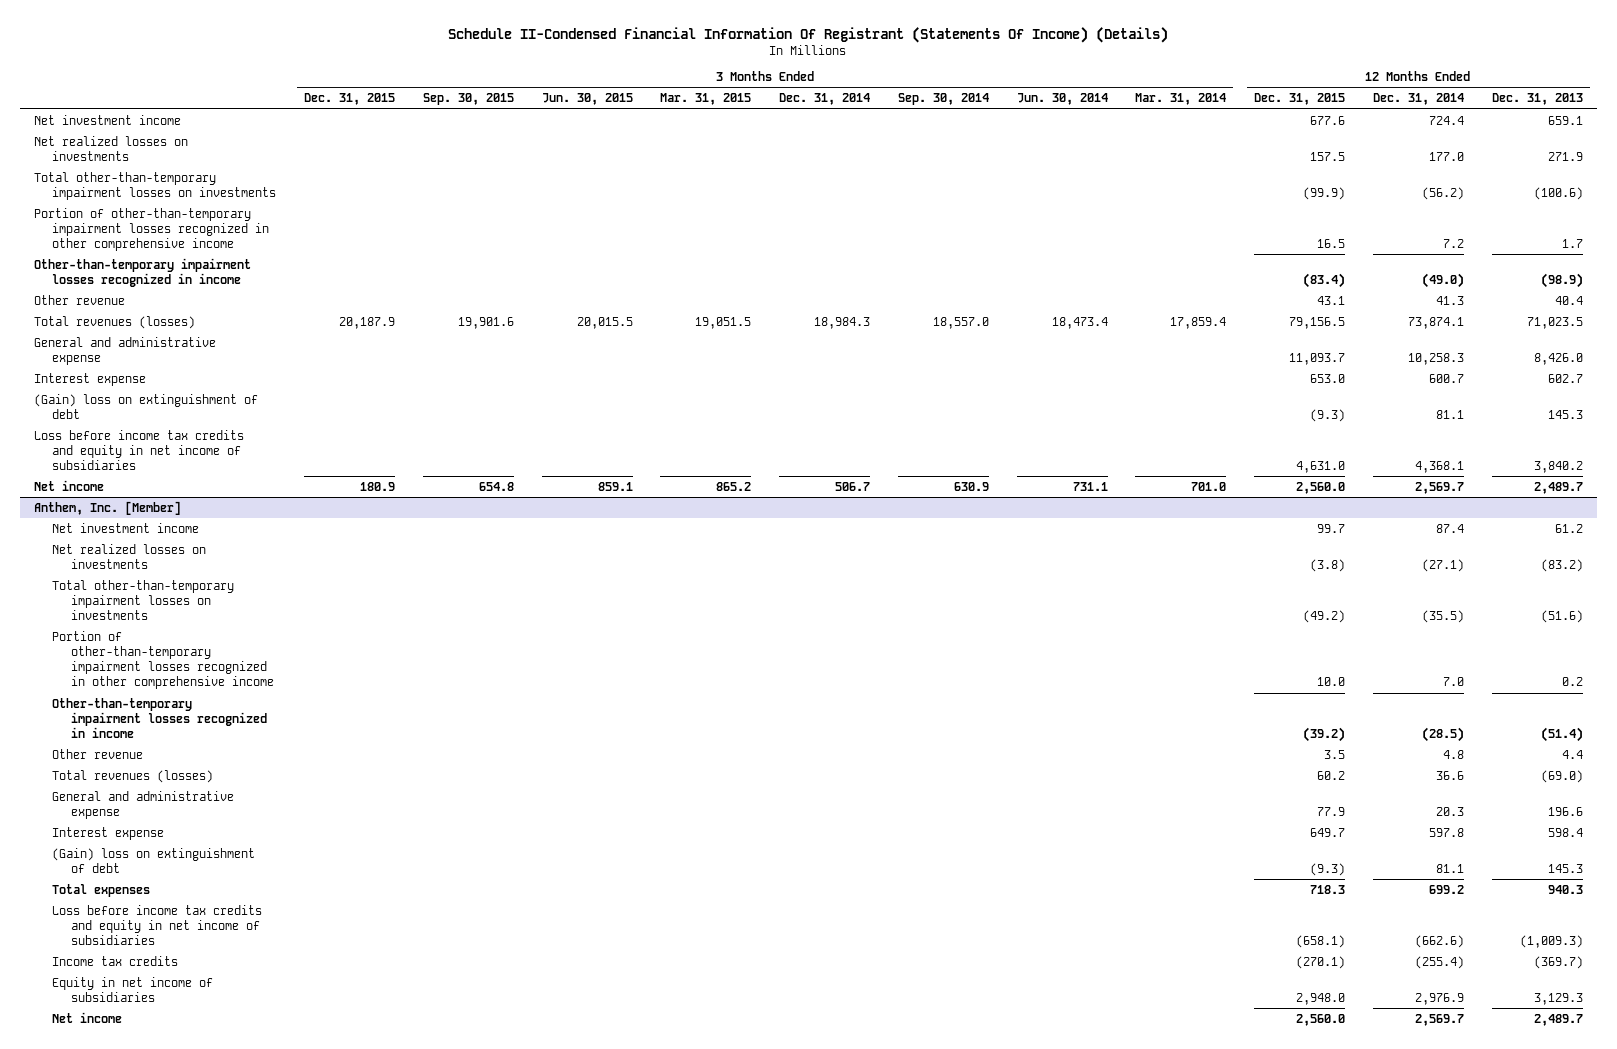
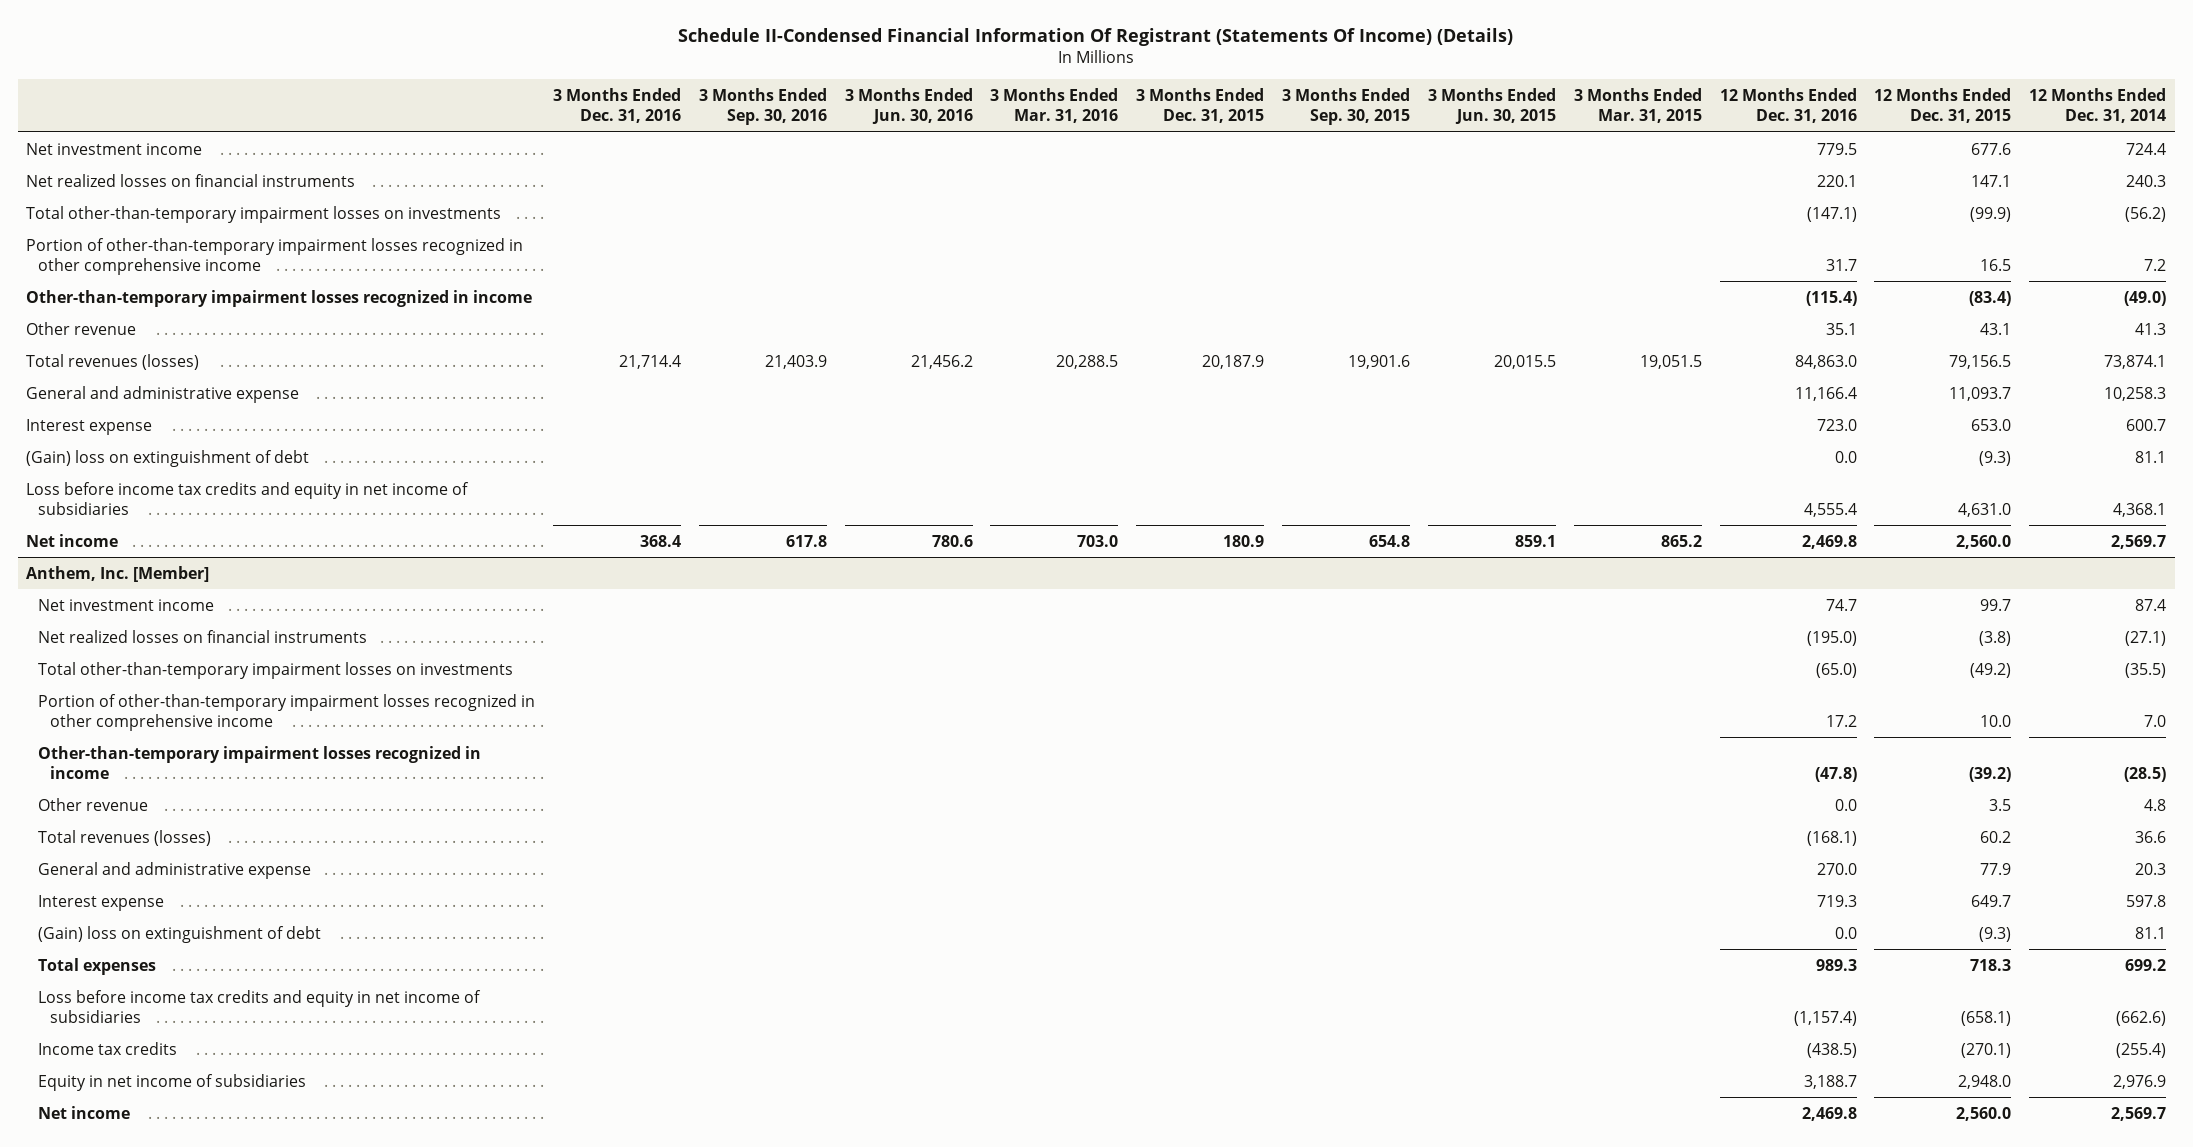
- | 3 Months Ended Dec. 31, 2015 | 3 Months Ended Sep. 30, 2015 | 3 Months Ended Jun. 30, 2015 | 3 Months Ended Mar. 31, 2015 | 3 Months Ended Dec. 31, 2014 | 3 Months Ended Sep. 30, 2014 | 3 Months Ended Jun. 30, 2014 | 3 Months Ended Mar. 31, 2014 | 12 Months Ended Dec. 31, 2015 | 12 Months Ended Dec. 31, 2014 | 12 Months Ended Dec. 31, 2013
+ | 3 Months Ended Dec. 31, 2016 | 3 Months Ended Sep. 30, 2016 | 3 Months Ended Jun. 30, 2016 | 3 Months Ended Mar. 31, 2016 | 3 Months Ended Dec. 31, 2015 | 3 Months Ended Sep. 30, 2015 | 3 Months Ended Jun. 30, 2015 | 3 Months Ended Mar. 31, 2015 | 12 Months Ended Dec. 31, 2016 | 12 Months Ended Dec. 31, 2015 | 12 Months Ended Dec. 31, 2014
- Net realized losses on investments | | | | | | | | | 157.5 | 177.0 | 271.9
+ Net realized losses on financial instruments | | | | | | | | | 220.1 | 147.1 | 240.3
@ Anthem, Inc. [Member]
- Net realized losses on investments | | | | | | | | | (3.8) | (27.1) | (83.2)
+ Net realized losses on financial instruments | | | | | | | | | (195.0) | (3.8) | (27.1)

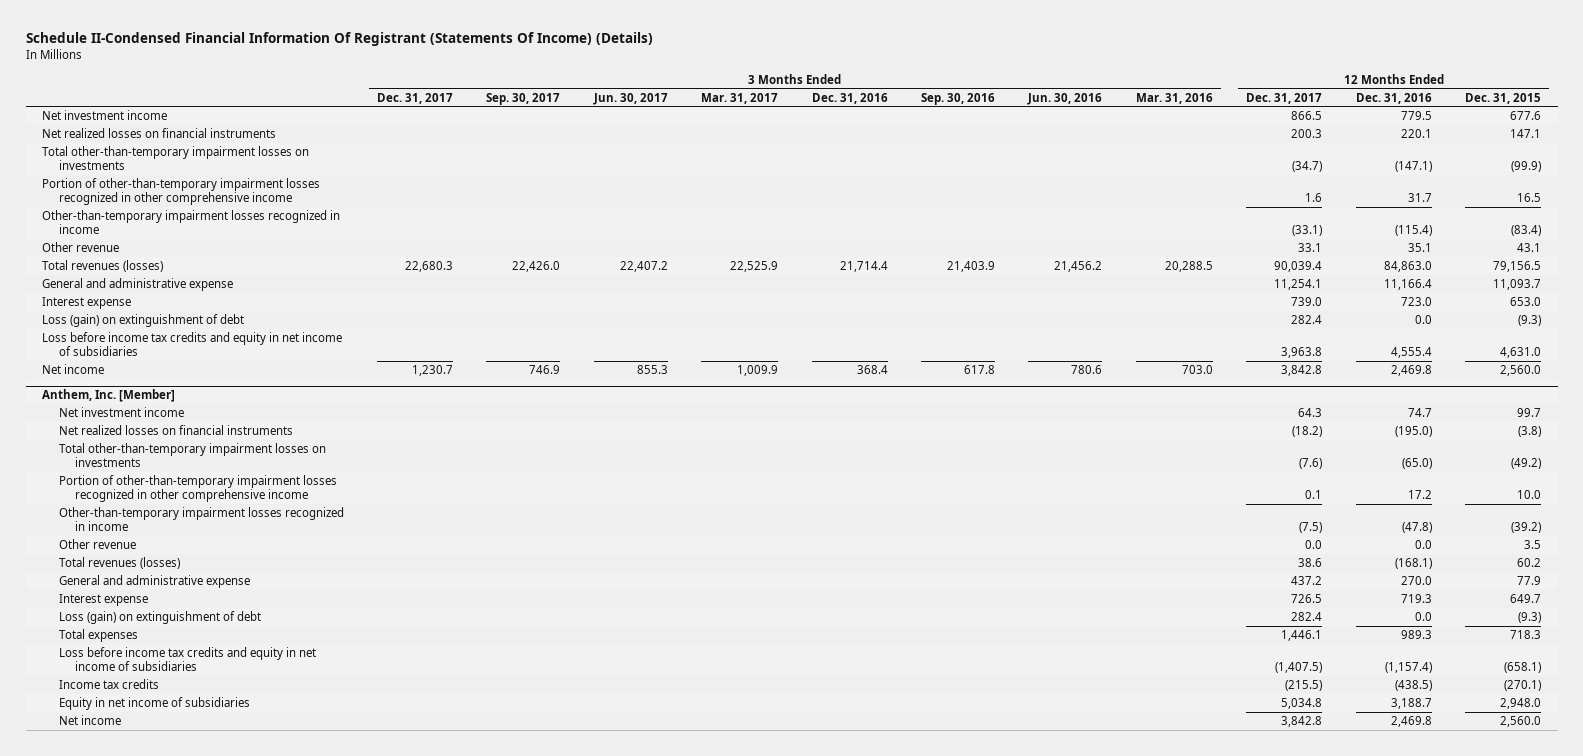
- | 3 Months Ended Dec. 31, 2016 | 3 Months Ended Sep. 30, 2016 | 3 Months Ended Jun. 30, 2016 | 3 Months Ended Mar. 31, 2016 | 3 Months Ended Dec. 31, 2015 | 3 Months Ended Sep. 30, 2015 | 3 Months Ended Jun. 30, 2015 | 3 Months Ended Mar. 31, 2015 | 12 Months Ended Dec. 31, 2016 | 12 Months Ended Dec. 31, 2015 | 12 Months Ended Dec. 31, 2014
+ | 3 Months Ended Dec. 31, 2017 | 3 Months Ended Sep. 30, 2017 | 3 Months Ended Jun. 30, 2017 | 3 Months Ended Mar. 31, 2017 | 3 Months Ended Dec. 31, 2016 | 3 Months Ended Sep. 30, 2016 | 3 Months Ended Jun. 30, 2016 | 3 Months Ended Mar. 31, 2016 | 12 Months Ended Dec. 31, 2017 | 12 Months Ended Dec. 31, 2016 | 12 Months Ended Dec. 31, 2015
- (Gain) loss on extinguishment of debt | | | | | | | | | 0.0 | (9.3) | 81.1
+ Loss (gain) on extinguishment of debt | | | | | | | | | 282.4 | 0.0 | (9.3)
@ Anthem, Inc. [Member]
- (Gain) loss on extinguishment of debt | | | | | | | | | 0.0 | (9.3) | 81.1
+ Loss (gain) on extinguishment of debt | | | | | | | | | 282.4 | 0.0 | (9.3)

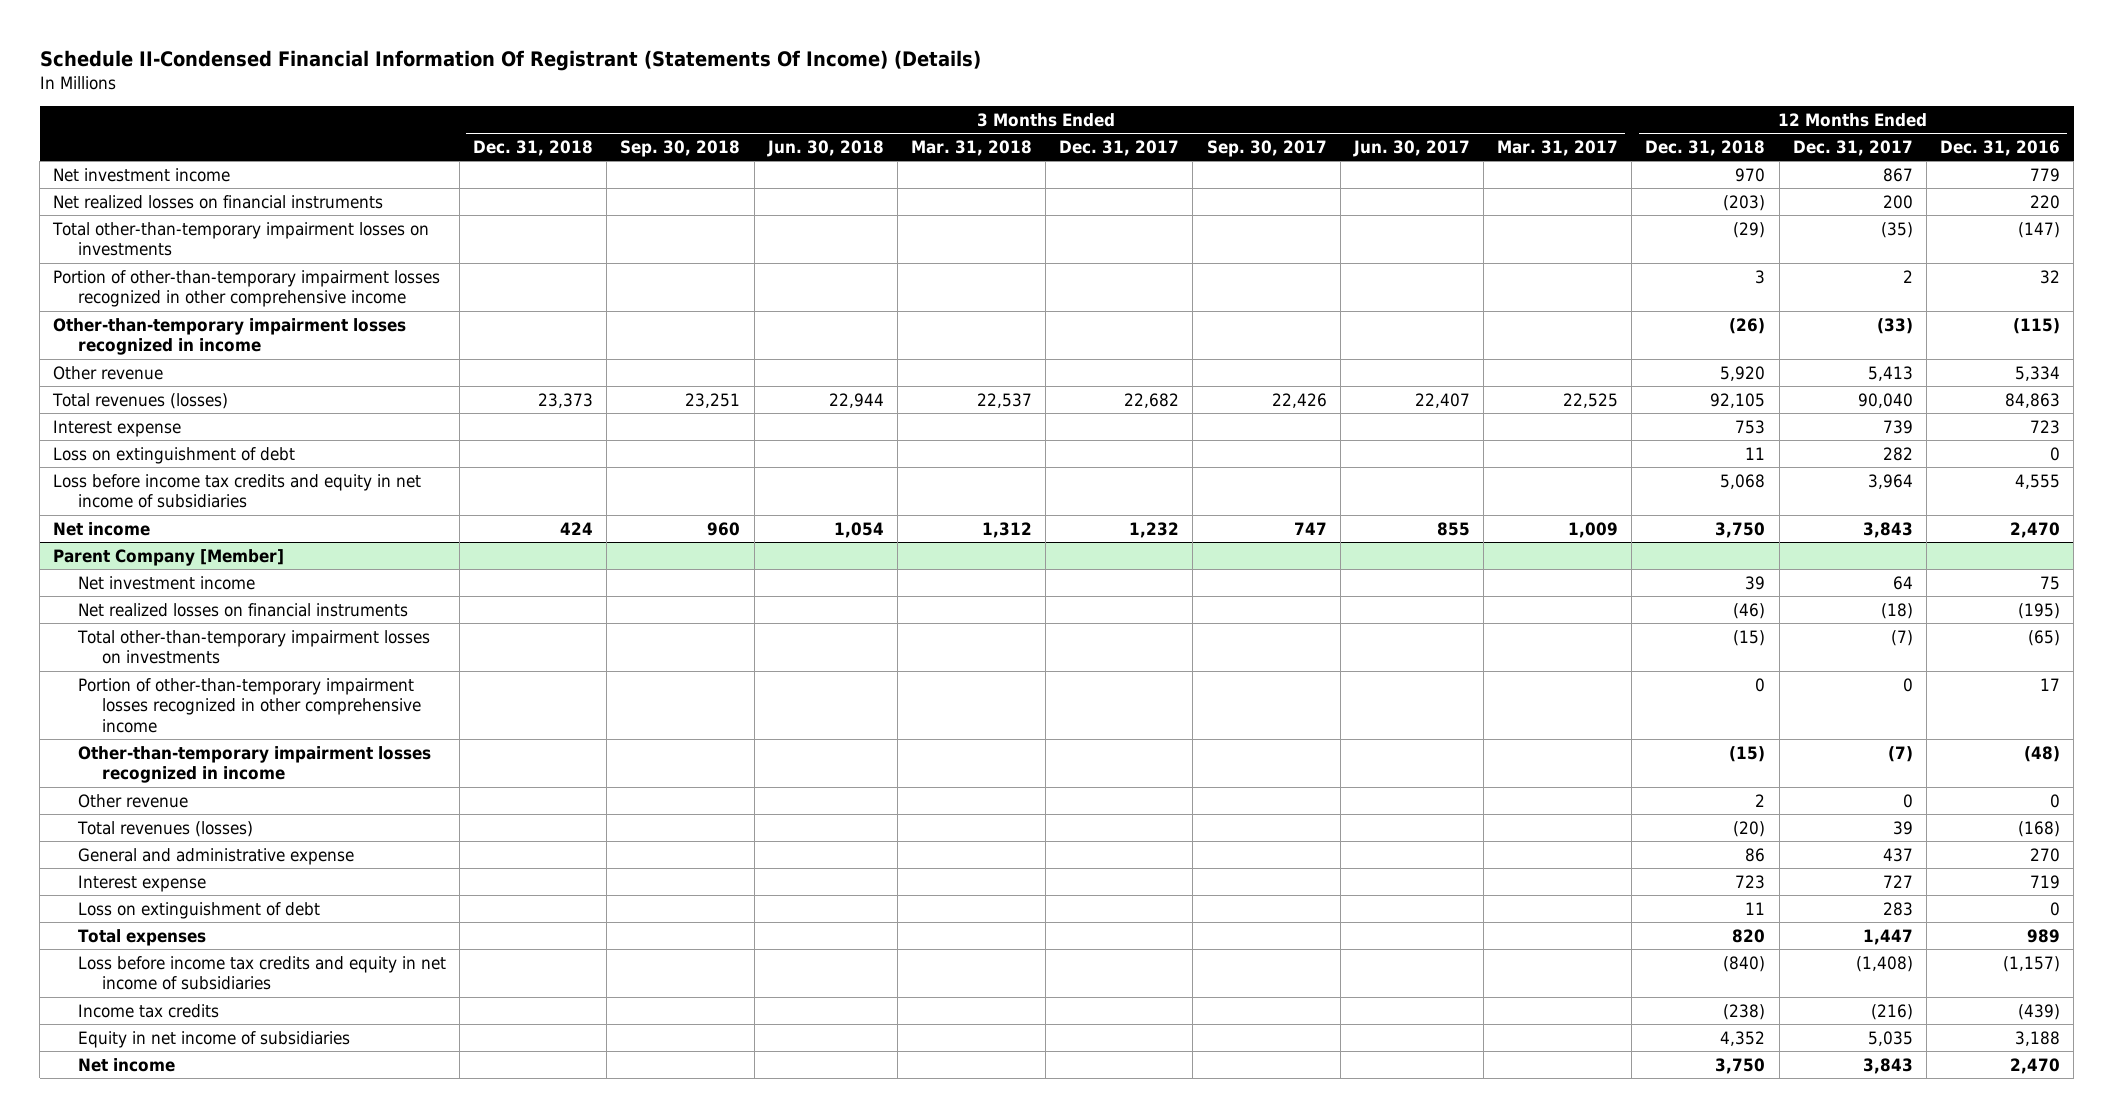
- | 3 Months Ended Dec. 31, 2017 | 3 Months Ended Sep. 30, 2017 | 3 Months Ended Jun. 30, 2017 | 3 Months Ended Mar. 31, 2017 | 3 Months Ended Dec. 31, 2016 | 3 Months Ended Sep. 30, 2016 | 3 Months Ended Jun. 30, 2016 | 3 Months Ended Mar. 31, 2016 | 12 Months Ended Dec. 31, 2017 | 12 Months Ended Dec. 31, 2016 | 12 Months Ended Dec. 31, 2015
+ | 3 Months Ended Dec. 31, 2018 | 3 Months Ended Sep. 30, 2018 | 3 Months Ended Jun. 30, 2018 | 3 Months Ended Mar. 31, 2018 | 3 Months Ended Dec. 31, 2017 | 3 Months Ended Sep. 30, 2017 | 3 Months Ended Jun. 30, 2017 | 3 Months Ended Mar. 31, 2017 | 12 Months Ended Dec. 31, 2018 | 12 Months Ended Dec. 31, 2017 | 12 Months Ended Dec. 31, 2016
- Net investment income | | | | | | | | | 866.5 | 779.5 | 677.6
- Net realized losses on financial instruments | | | | | | | | | 200.3 | 220.1 | 147.1
- Total other-than-temporary impairment losses on investments | | | | | | | | | (34.7) | (147.1) | (99.9)
- Portion of other-than-temporary impairment losses recognized in other comprehensive income | | | | | | | | | 1.6 | 31.7 | 16.5
- Other-than-temporary impairment losses recognized in income | | | | | | | | | (33.1) | (115.4) | (83.4)
- Other revenue | | | | | | | | | 33.1 | 35.1 | 43.1
- Total revenues (losses) | 22,680.3 | 22,426.0 | 22,407.2 | 22,525.9 | 21,714.4 | 21,403.9 | 21,456.2 | 20,288.5 | 90,039.4 | 84,863.0 | 79,156.5
- General and administrative expense | | | | | | | | | 11,254.1 | 11,166.4 | 11,093.7
- Interest expense | | | | | | | | | 739.0 | 723.0 | 653.0
- Loss (gain) on extinguishment of debt | | | | | | | | | 282.4 | 0.0 | (9.3)
- Loss before income tax credits and equity in net income of subsidiaries | | | | | | | | | 3,963.8 | 4,555.4 | 4,631.0
- Net income | 1,230.7 | 746.9 | 855.3 | 1,009.9 | 368.4 | 617.8 | 780.6 | 703.0 | 3,842.8 | 2,469.8 | 2,560.0
- Anthem, Inc. [Member]
- Net investment income | | | | | | | | | 64.3 | 74.7 | 99.7
- Net realized losses on financial instruments | | | | | | | | | (18.2) | (195.0) | (3.8)
- Total other-than-temporary impairment losses on investments | | | | | | | | | (7.6) | (65.0) | (49.2)
- Portion of other-than-temporary impairment losses recognized in other comprehensive income | | | | | | | | | 0.1 | 17.2 | 10.0
- Other-than-temporary impairment losses recognized in income | | | | | | | | | (7.5) | (47.8) | (39.2)
- Other revenue | | | | | | | | | 0.0 | 0.0 | 3.5
- Total revenues (losses) | | | | | | | | | 38.6 | (168.1) | 60.2
- General and administrative expense | | | | | | | | | 437.2 | 270.0 | 77.9
- Interest expense | | | | | | | | | 726.5 | 719.3 | 649.7
- Loss (gain) on extinguishment of debt | | | | | | | | | 282.4 | 0.0 | (9.3)
- Total expenses | | | | | | | | | 1,446.1 | 989.3 | 718.3
- Loss before income tax credits and equity in net income of subsidiaries | | | | | | | | | (1,407.5) | (1,157.4) | (658.1)
- Income tax credits | | | | | | | | | (215.5) | (438.5) | (270.1)
- Equity in net income of subsidiaries | | | | | | | | | 5,034.8 | 3,188.7 | 2,948.0
- Net income | | | | | | | | | 3,842.8 | 2,469.8 | 2,560.0
+ Net investment income | | | | | | | | | 970 | 867 | 779
+ Net realized losses on financial instruments | | | | | | | | | (203) | 200 | 220
+ Total other-than-temporary impairment losses on investments | | | | | | | | | (29) | (35) | (147)
+ Portion of other-than-temporary impairment losses recognized in other comprehensive income | | | | | | | | | 3 | 2 | 32
+ Other-than-temporary impairment losses recognized in income | | | | | | | | | (26) | (33) | (115)
+ Other revenue | | | | | | | | | 5,920 | 5,413 | 5,334
+ Total revenues (losses) | 23,373 | 23,251 | 22,944 | 22,537 | 22,682 | 22,426 | 22,407 | 22,525 | 92,105 | 90,040 | 84,863
+ Interest expense | | | | | | | | | 753 | 739 | 723
+ Loss on extinguishment of debt | | | | | | | | | 11 | 282 | 0
+ Loss before income tax credits and equity in net income of subsidiaries | | | | | | | | | 5,068 | 3,964 | 4,555
+ Net income | 424 | 960 | 1,054 | 1,312 | 1,232 | 747 | 855 | 1,009 | 3,750 | 3,843 | 2,470
+ Parent Company [Member]
+ Net investment income | | | | | | | | | 39 | 64 | 75
+ Net realized losses on financial instruments | | | | | | | | | (46) | (18) | (195)
+ Total other-than-temporary impairment losses on investments | | | | | | | | | (15) | (7) | (65)
+ Portion of other-than-temporary impairment losses recognized in other comprehensive income | | | | | | | | | 0 | 0 | 17
+ Other-than-temporary impairment losses recognized in income | | | | | | | | | (15) | (7) | (48)
+ Other revenue | | | | | | | | | 2 | 0 | 0
+ Total revenues (losses) | | | | | | | | | (20) | 39 | (168)
+ General and administrative expense | | | | | | | | | 86 | 437 | 270
+ Interest expense | | | | | | | | | 723 | 727 | 719
+ Loss on extinguishment of debt | | | | | | | | | 11 | 283 | 0
+ Total expenses | | | | | | | | | 820 | 1,447 | 989
+ Loss before income tax credits and equity in net income of subsidiaries | | | | | | | | | (840) | (1,408) | (1,157)
+ Income tax credits | | | | | | | | | (238) | (216) | (439)
+ Equity in net income of subsidiaries | | | | | | | | | 4,352 | 5,035 | 3,188
+ Net income | | | | | | | | | 3,750 | 3,843 | 2,470

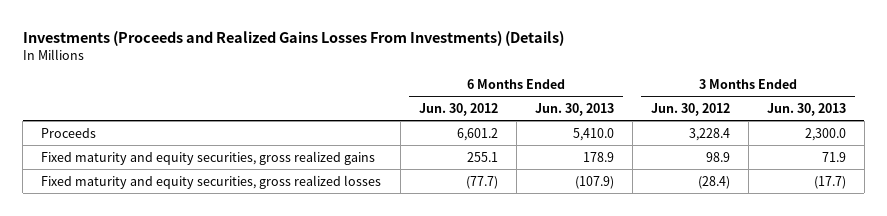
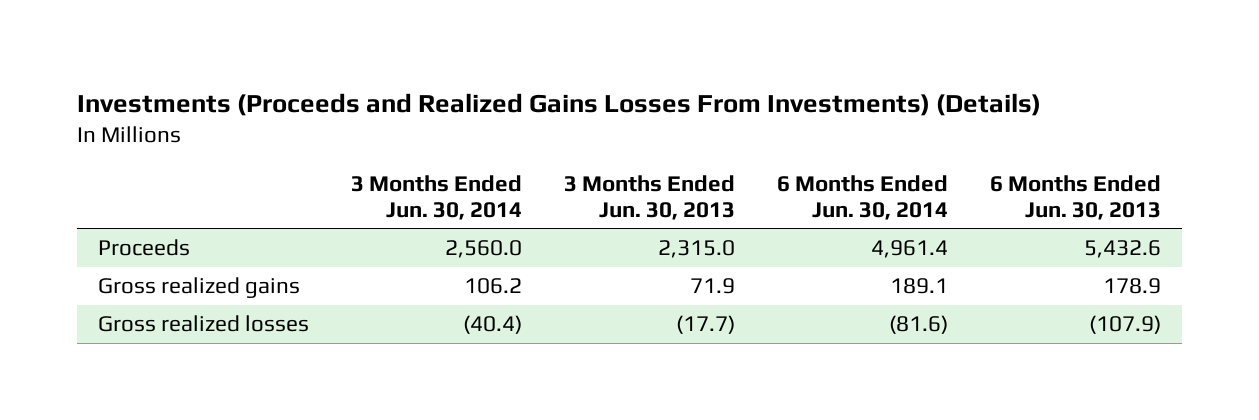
- | 6 Months Ended Jun. 30, 2012 | 6 Months Ended Jun. 30, 2013 | 3 Months Ended Jun. 30, 2012 | 3 Months Ended Jun. 30, 2013
+ | 3 Months Ended Jun. 30, 2014 | 3 Months Ended Jun. 30, 2013 | 6 Months Ended Jun. 30, 2014 | 6 Months Ended Jun. 30, 2013
- Proceeds | 6,601.2 | 5,410.0 | 3,228.4 | 2,300.0
- Fixed maturity and equity securities, gross realized gains | 255.1 | 178.9 | 98.9 | 71.9
- Fixed maturity and equity securities, gross realized losses | (77.7) | (107.9) | (28.4) | (17.7)
+ Proceeds | 2,560.0 | 2,315.0 | 4,961.4 | 5,432.6
+ Gross realized gains | 106.2 | 71.9 | 189.1 | 178.9
+ Gross realized losses | (40.4) | (17.7) | (81.6) | (107.9)

